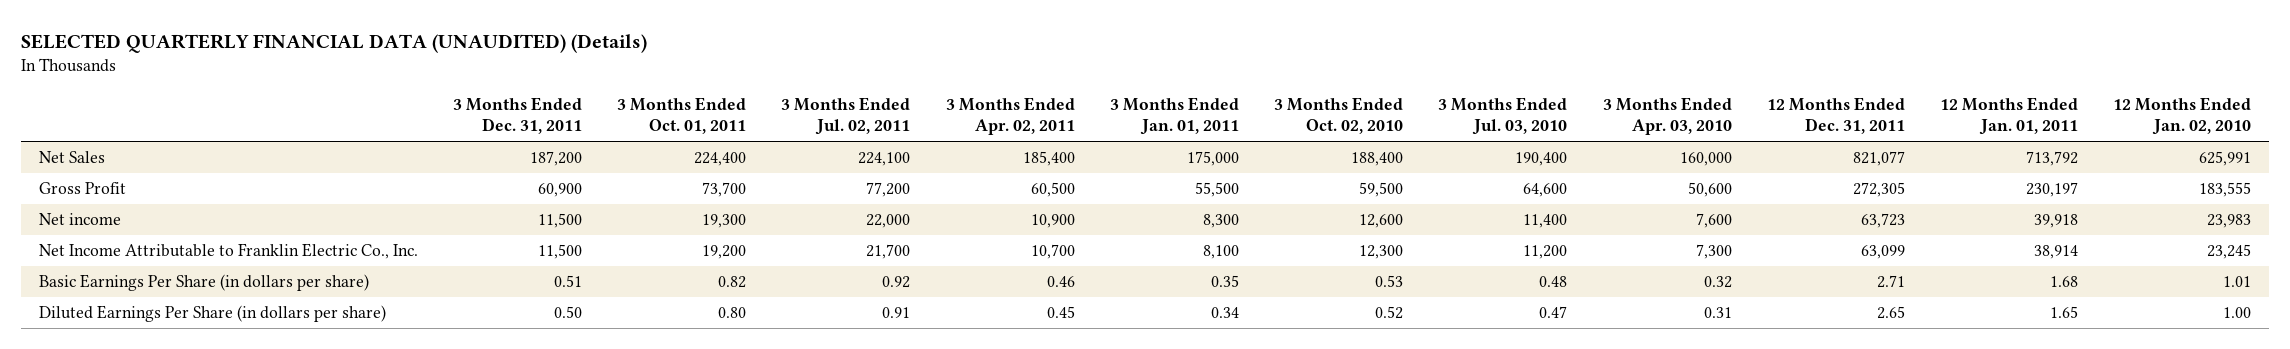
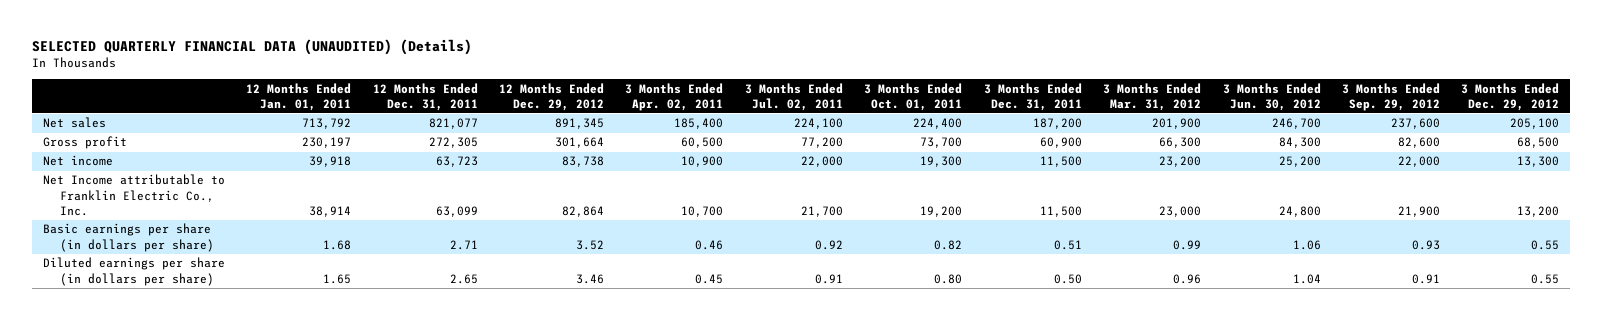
- | 3 Months Ended Dec. 31, 2011 | 3 Months Ended Oct. 01, 2011 | 3 Months Ended Jul. 02, 2011 | 3 Months Ended Apr. 02, 2011 | 3 Months Ended Jan. 01, 2011 | 3 Months Ended Oct. 02, 2010 | 3 Months Ended Jul. 03, 2010 | 3 Months Ended Apr. 03, 2010 | 12 Months Ended Dec. 31, 2011 | 12 Months Ended Jan. 01, 2011 | 12 Months Ended Jan. 02, 2010
+ | 12 Months Ended Jan. 01, 2011 | 12 Months Ended Dec. 31, 2011 | 12 Months Ended Dec. 29, 2012 | 3 Months Ended Apr. 02, 2011 | 3 Months Ended Jul. 02, 2011 | 3 Months Ended Oct. 01, 2011 | 3 Months Ended Dec. 31, 2011 | 3 Months Ended Mar. 31, 2012 | 3 Months Ended Jun. 30, 2012 | 3 Months Ended Sep. 29, 2012 | 3 Months Ended Dec. 29, 2012
- Net Sales | 187,200 | 224,400 | 224,100 | 185,400 | 175,000 | 188,400 | 190,400 | 160,000 | 821,077 | 713,792 | 625,991
- Gross Profit | 60,900 | 73,700 | 77,200 | 60,500 | 55,500 | 59,500 | 64,600 | 50,600 | 272,305 | 230,197 | 183,555
+ Net sales | 713,792 | 821,077 | 891,345 | 185,400 | 224,100 | 224,400 | 187,200 | 201,900 | 246,700 | 237,600 | 205,100
+ Gross profit | 230,197 | 272,305 | 301,664 | 60,500 | 77,200 | 73,700 | 60,900 | 66,300 | 84,300 | 82,600 | 68,500
- Net Income Attributable to Franklin Electric Co., Inc. | 11,500 | 19,200 | 21,700 | 10,700 | 8,100 | 12,300 | 11,200 | 7,300 | 63,099 | 38,914 | 23,245
- Basic Earnings Per Share (in dollars per share) | 0.51 | 0.82 | 0.92 | 0.46 | 0.35 | 0.53 | 0.48 | 0.32 | 2.71 | 1.68 | 1.01
- Diluted Earnings Per Share (in dollars per share) | 0.50 | 0.80 | 0.91 | 0.45 | 0.34 | 0.52 | 0.47 | 0.31 | 2.65 | 1.65 | 1.00
+ Net Income attributable to Franklin Electric Co., Inc. | 38,914 | 63,099 | 82,864 | 10,700 | 21,700 | 19,200 | 11,500 | 23,000 | 24,800 | 21,900 | 13,200
+ Basic earnings per share (in dollars per share) | 1.68 | 2.71 | 3.52 | 0.46 | 0.92 | 0.82 | 0.51 | 0.99 | 1.06 | 0.93 | 0.55
+ Diluted earnings per share (in dollars per share) | 1.65 | 2.65 | 3.46 | 0.45 | 0.91 | 0.80 | 0.50 | 0.96 | 1.04 | 0.91 | 0.55

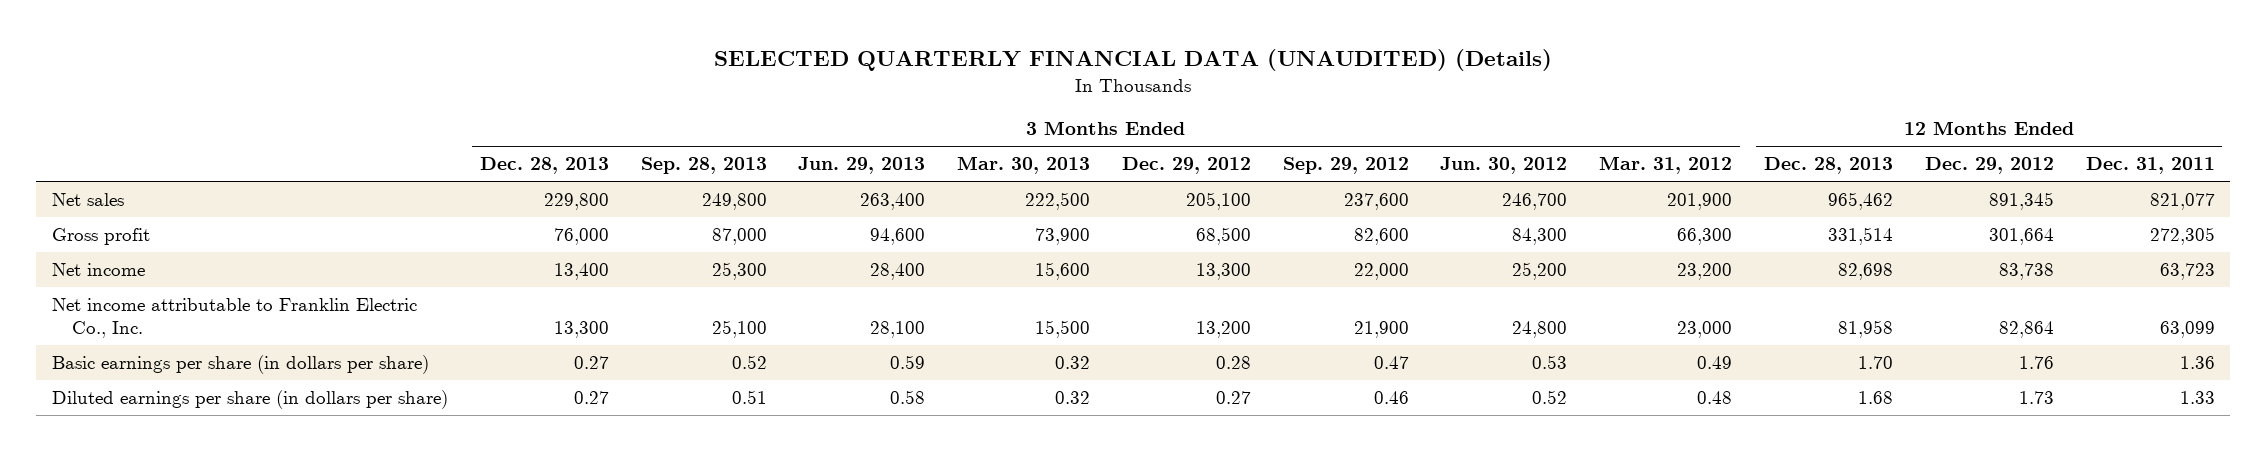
- | 12 Months Ended Jan. 01, 2011 | 12 Months Ended Dec. 31, 2011 | 12 Months Ended Dec. 29, 2012 | 3 Months Ended Apr. 02, 2011 | 3 Months Ended Jul. 02, 2011 | 3 Months Ended Oct. 01, 2011 | 3 Months Ended Dec. 31, 2011 | 3 Months Ended Mar. 31, 2012 | 3 Months Ended Jun. 30, 2012 | 3 Months Ended Sep. 29, 2012 | 3 Months Ended Dec. 29, 2012
+ | 3 Months Ended Dec. 28, 2013 | 3 Months Ended Sep. 28, 2013 | 3 Months Ended Jun. 29, 2013 | 3 Months Ended Mar. 30, 2013 | 3 Months Ended Dec. 29, 2012 | 3 Months Ended Sep. 29, 2012 | 3 Months Ended Jun. 30, 2012 | 3 Months Ended Mar. 31, 2012 | 12 Months Ended Dec. 28, 2013 | 12 Months Ended Dec. 29, 2012 | 12 Months Ended Dec. 31, 2011
- Net Income attributable to Franklin Electric Co., Inc. | 38,914 | 63,099 | 82,864 | 10,700 | 21,700 | 19,200 | 11,500 | 23,000 | 24,800 | 21,900 | 13,200
- Basic earnings per share (in dollars per share) | 1.68 | 2.71 | 3.52 | 0.46 | 0.92 | 0.82 | 0.51 | 0.99 | 1.06 | 0.93 | 0.55
- Diluted earnings per share (in dollars per share) | 1.65 | 2.65 | 3.46 | 0.45 | 0.91 | 0.80 | 0.50 | 0.96 | 1.04 | 0.91 | 0.55
+ Net income attributable to Franklin Electric Co., Inc. | 13,300 | 25,100 | 28,100 | 15,500 | 13,200 | 21,900 | 24,800 | 23,000 | 81,958 | 82,864 | 63,099
+ Basic earnings per share (in dollars per share) | 0.27 | 0.52 | 0.59 | 0.32 | 0.28 | 0.47 | 0.53 | 0.49 | 1.70 | 1.76 | 1.36
+ Diluted earnings per share (in dollars per share) | 0.27 | 0.51 | 0.58 | 0.32 | 0.27 | 0.46 | 0.52 | 0.48 | 1.68 | 1.73 | 1.33

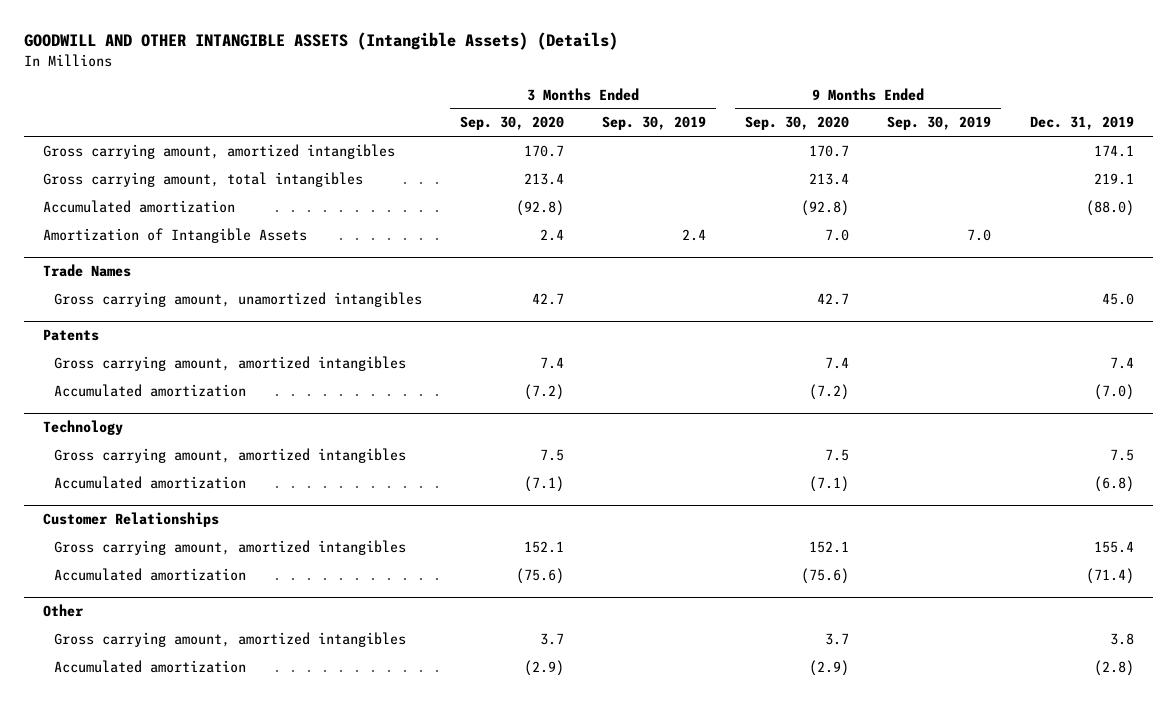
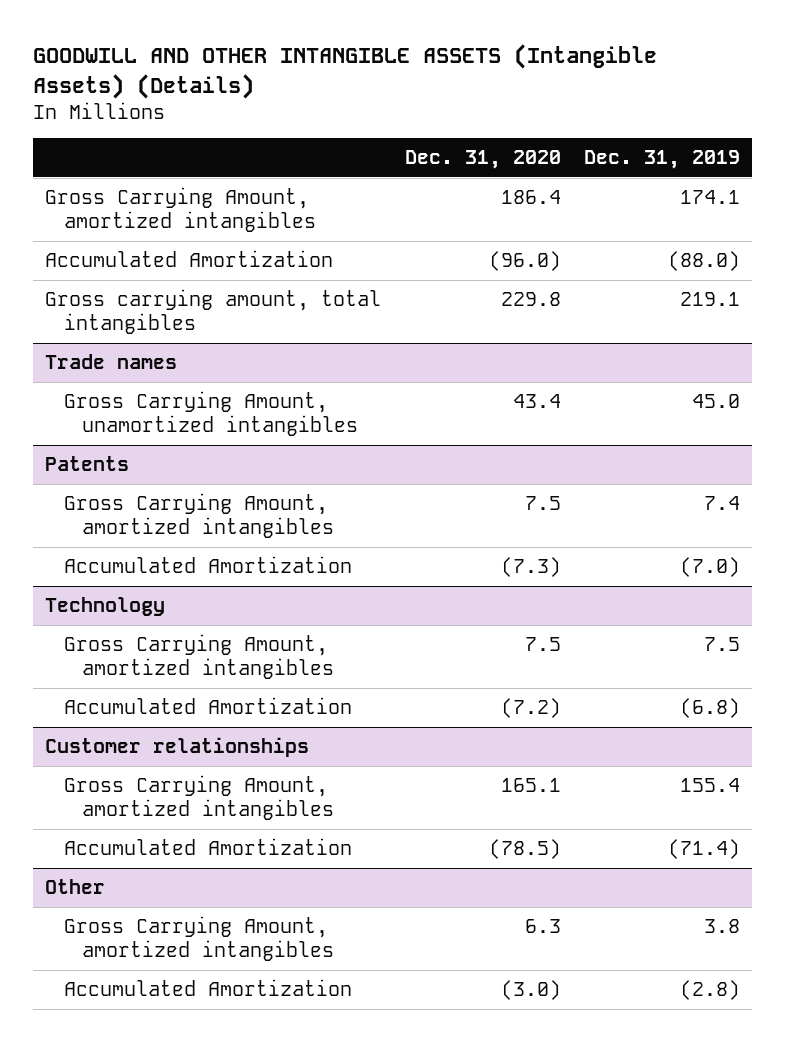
- | 3 Months Ended Sep. 30, 2020 | 3 Months Ended Sep. 30, 2019 | 9 Months Ended Sep. 30, 2020 | 9 Months Ended Sep. 30, 2019 | Dec. 31, 2019
+ | Dec. 31, 2020 | Dec. 31, 2019
- Gross carrying amount, amortized intangibles | 170.7 | | 170.7 | | 174.1
+ Gross Carrying Amount, amortized intangibles | 186.4 | 174.1
+ Accumulated Amortization | (96.0) | (88.0)
- Accumulated amortization | (92.8) | | (92.8) | | (88.0)
- Amortization of Intangible Assets | 2.4 | 2.4 | 7.0 | 7.0 |
- Trade Names
- Gross carrying amount, unamortized intangibles | 42.7 | | 42.7 | | 45.0
+ Trade names
+ Gross Carrying Amount, unamortized intangibles | 43.4 | 45.0
@ Patents
- Gross carrying amount, amortized intangibles | 7.4 | | 7.4 | | 7.4
- Accumulated amortization | (7.2) | | (7.2) | | (7.0)
+ Gross Carrying Amount, amortized intangibles | 7.5 | 7.4
+ Accumulated Amortization | (7.3) | (7.0)
@ Technology
- Gross carrying amount, amortized intangibles | 7.5 | | 7.5 | | 7.5
- Accumulated amortization | (7.1) | | (7.1) | | (6.8)
- Customer Relationships
- Gross carrying amount, amortized intangibles | 152.1 | | 152.1 | | 155.4
- Accumulated amortization | (75.6) | | (75.6) | | (71.4)
@ Technology
+ Gross Carrying Amount, amortized intangibles | 7.5 | 7.5
+ Accumulated Amortization | (7.2) | (6.8)
+ Customer relationships
+ Gross Carrying Amount, amortized intangibles | 165.1 | 155.4
+ Accumulated Amortization | (78.5) | (71.4)
@ Other
- Gross carrying amount, amortized intangibles | 3.7 | | 3.7 | | 3.8
- Accumulated amortization | (2.9) | | (2.9) | | (2.8)
+ Gross Carrying Amount, amortized intangibles | 6.3 | 3.8
+ Accumulated Amortization | (3.0) | (2.8)

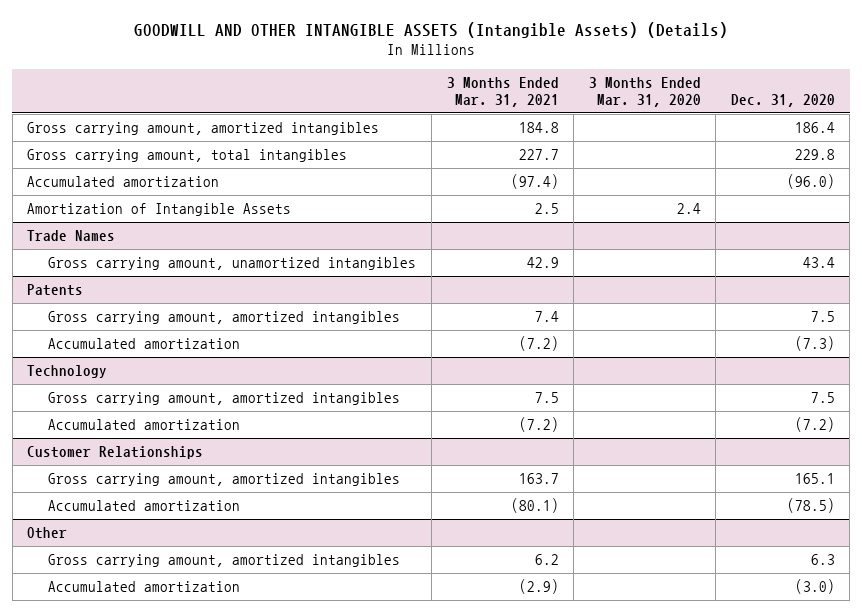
- | Dec. 31, 2020 | Dec. 31, 2019
+ | 3 Months Ended Mar. 31, 2021 | 3 Months Ended Mar. 31, 2020 | Dec. 31, 2020
- Gross Carrying Amount, amortized intangibles | 186.4 | 174.1
- Accumulated Amortization | (96.0) | (88.0)
+ Gross carrying amount, amortized intangibles | 184.8 | | 186.4
- Trade names
- Gross Carrying Amount, unamortized intangibles | 43.4 | 45.0
+ Accumulated amortization | (97.4) | | (96.0)
+ Amortization of Intangible Assets | 2.5 | 2.4 |
+ Trade Names
+ Gross carrying amount, unamortized intangibles | 42.9 | | 43.4
@ Patents
- Gross Carrying Amount, amortized intangibles | 7.5 | 7.4
- Accumulated Amortization | (7.3) | (7.0)
+ Gross carrying amount, amortized intangibles | 7.4 | | 7.5
+ Accumulated amortization | (7.2) | | (7.3)
@ Technology
- Gross Carrying Amount, amortized intangibles | 7.5 | 7.5
- Accumulated Amortization | (7.2) | (6.8)
- Customer relationships
- Gross Carrying Amount, amortized intangibles | 165.1 | 155.4
- Accumulated Amortization | (78.5) | (71.4)
@ Technology
+ Gross carrying amount, amortized intangibles | 7.5 | | 7.5
+ Accumulated amortization | (7.2) | | (7.2)
+ Customer Relationships
+ Gross carrying amount, amortized intangibles | 163.7 | | 165.1
+ Accumulated amortization | (80.1) | | (78.5)
@ Other
- Gross Carrying Amount, amortized intangibles | 6.3 | 3.8
- Accumulated Amortization | (3.0) | (2.8)
+ Gross carrying amount, amortized intangibles | 6.2 | | 6.3
+ Accumulated amortization | (2.9) | | (3.0)

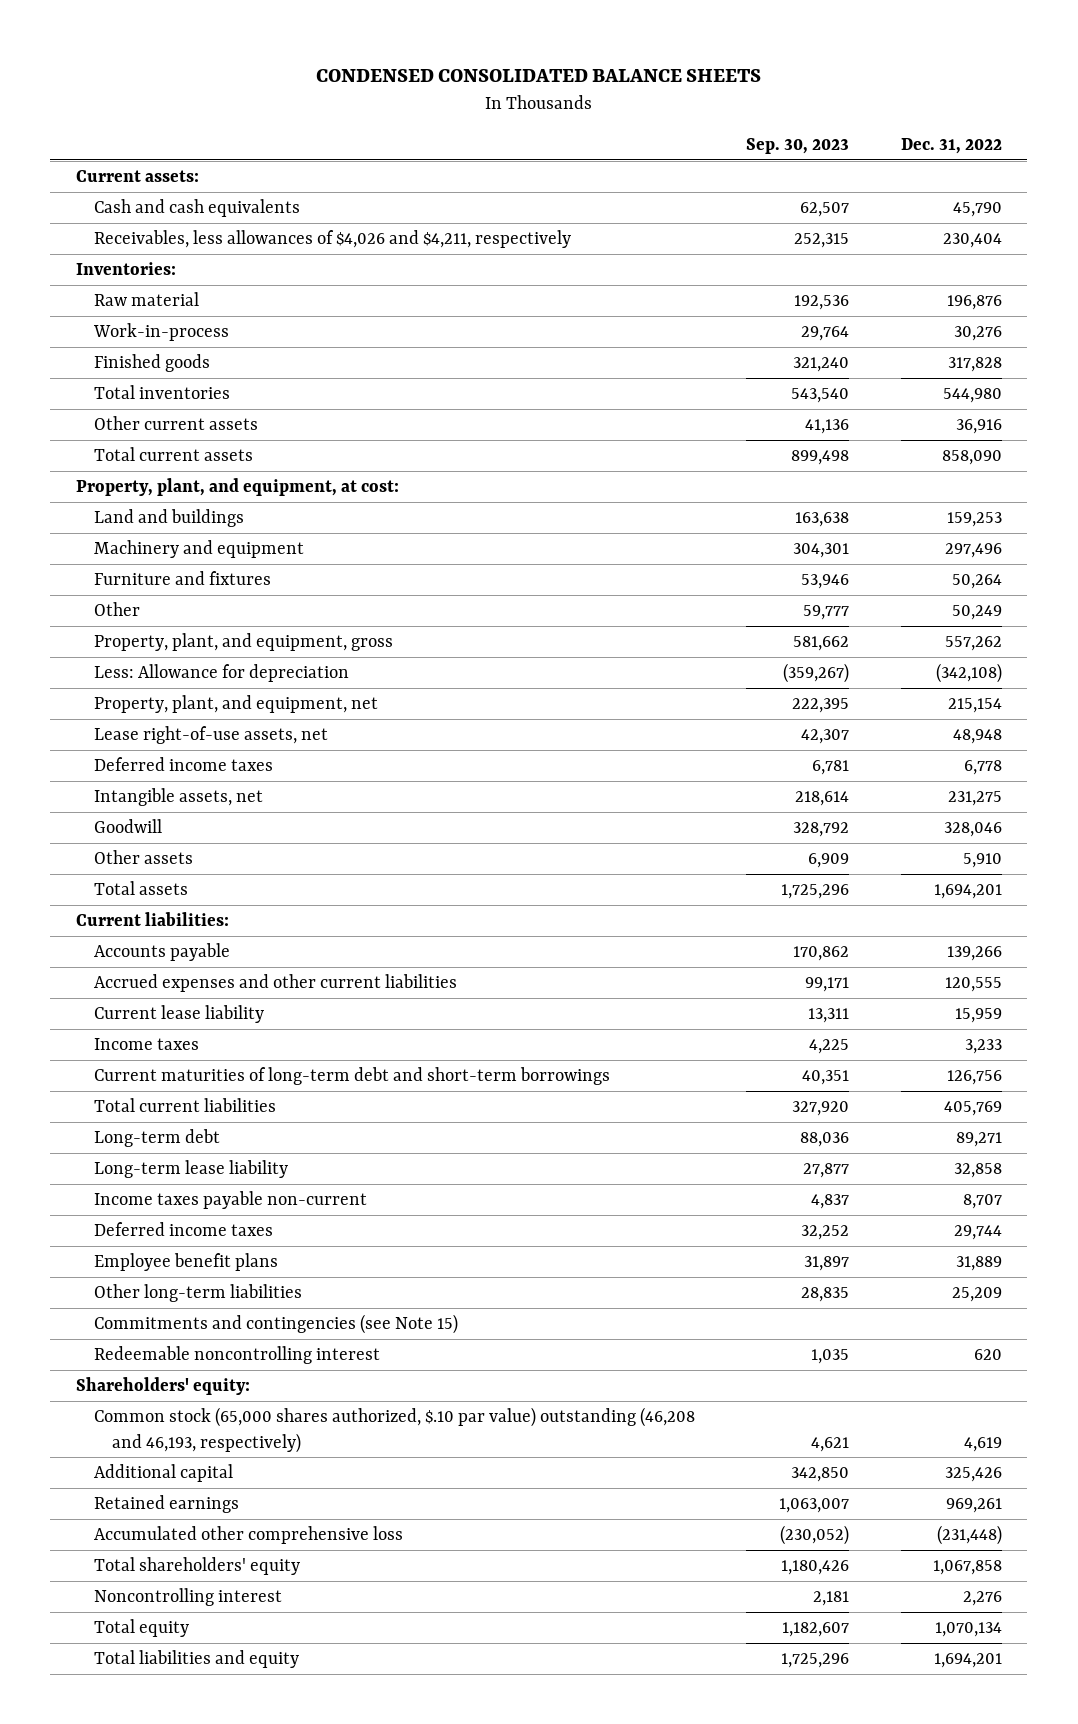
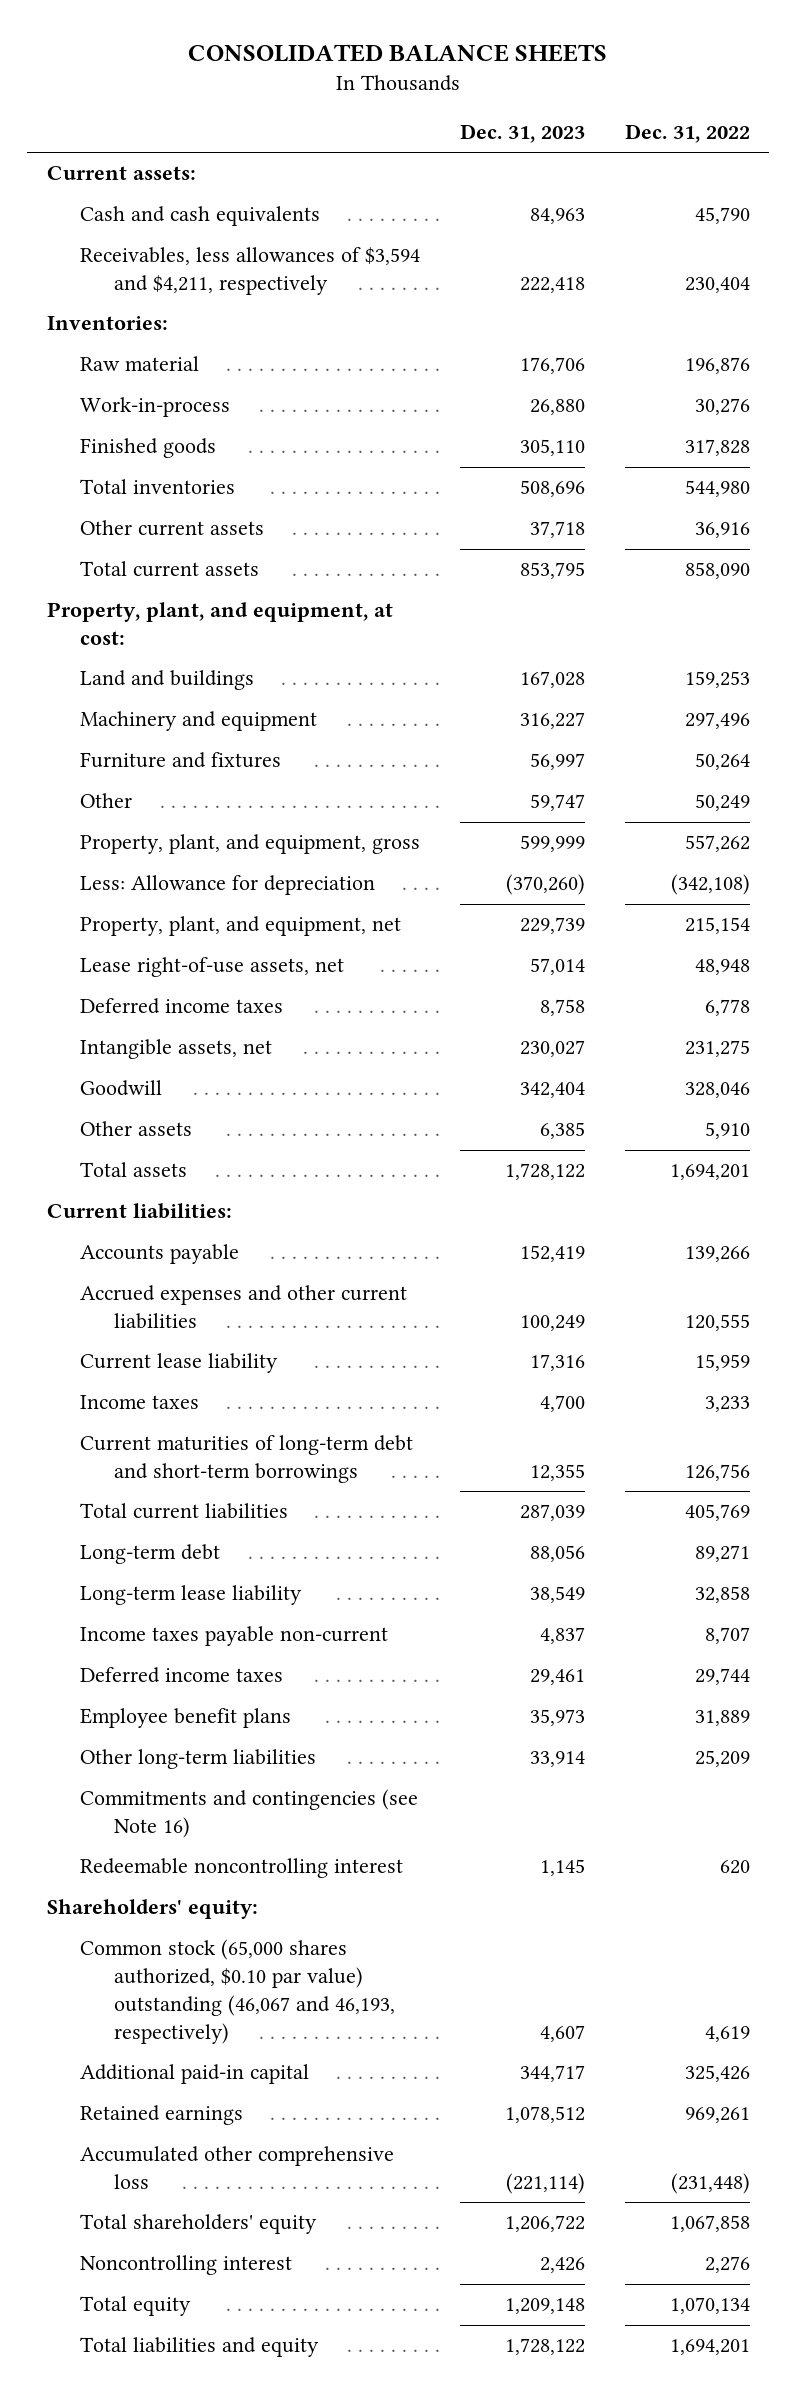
- CONDENSED CONSOLIDATED BALANCE SHEETS
+ CONSOLIDATED BALANCE SHEETS
- | Sep. 30, 2023 | Dec. 31, 2022
+ | Dec. 31, 2023 | Dec. 31, 2022
- Receivables, less allowances of $4,026 and $4,211, respectively | 252,315 | 230,404
+ Receivables, less allowances of $3,594 and $4,211, respectively | 222,418 | 230,404
- Commitments and contingencies (see Note 15)
+ Commitments and contingencies (see Note 16)
- Common stock (65,000 shares authorized, $.10 par value) outstanding (46,208 and 46,193, respectively) | 4,621 | 4,619
- Additional capital | 342,850 | 325,426
+ Common stock (65,000 shares authorized, $0.10 par value) outstanding (46,067 and 46,193, respectively) | 4,607 | 4,619
+ Additional paid-in capital | 344,717 | 325,426

